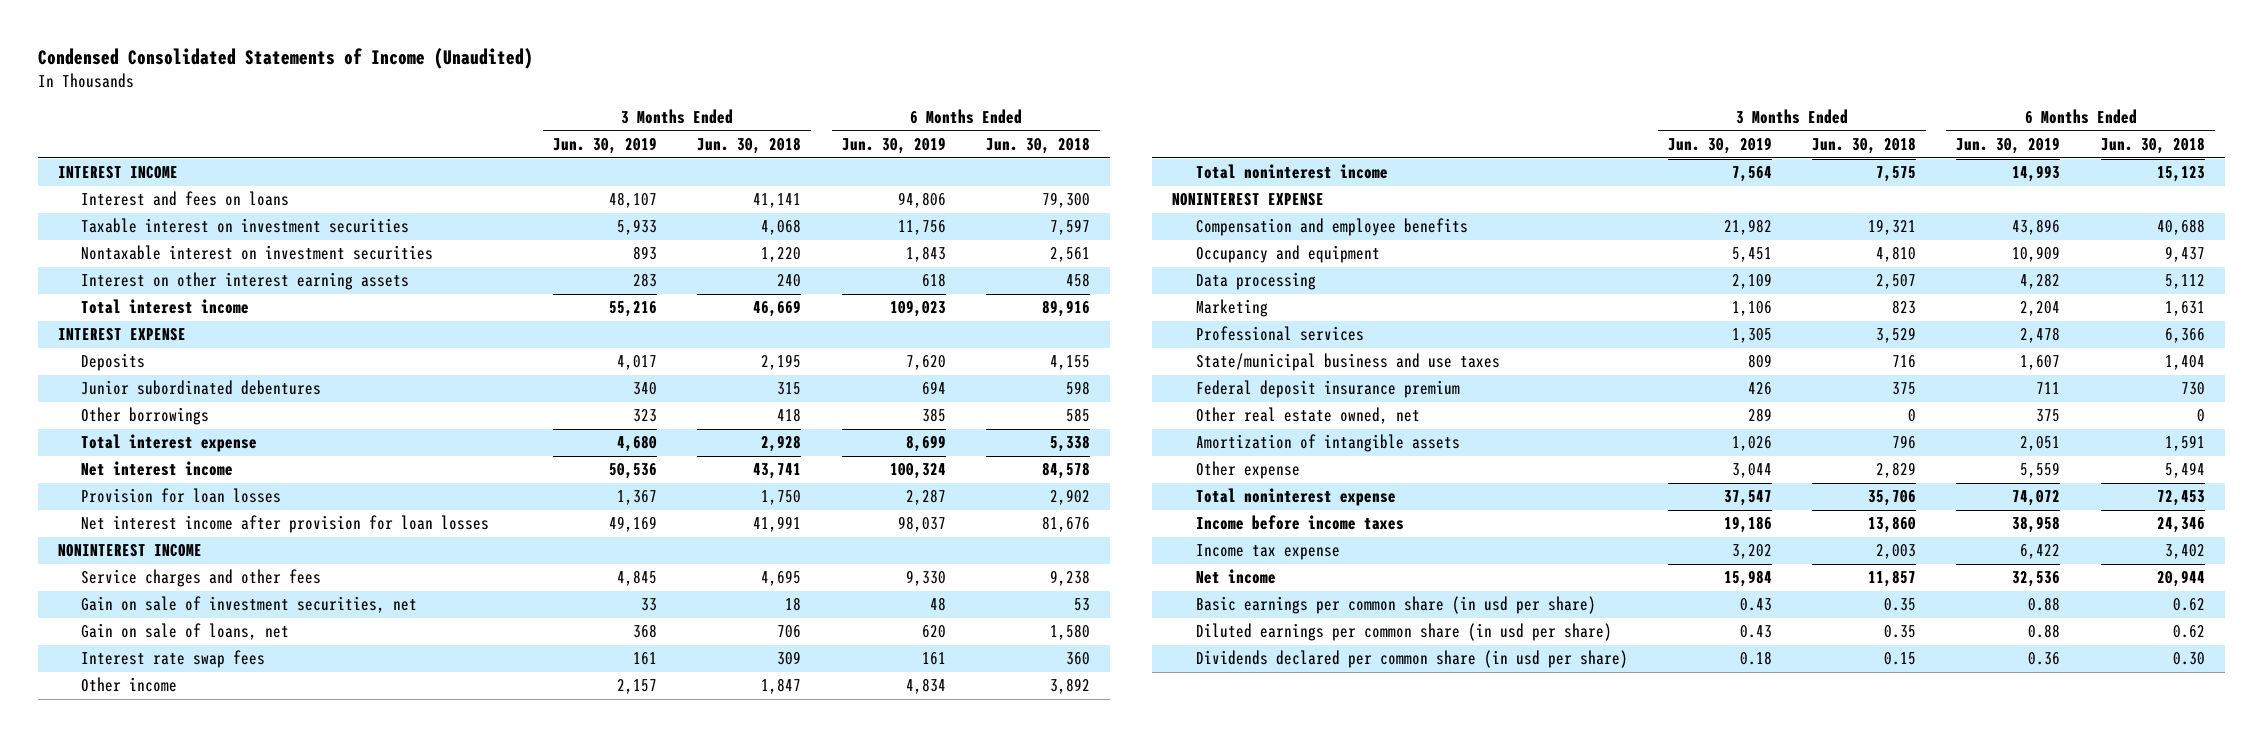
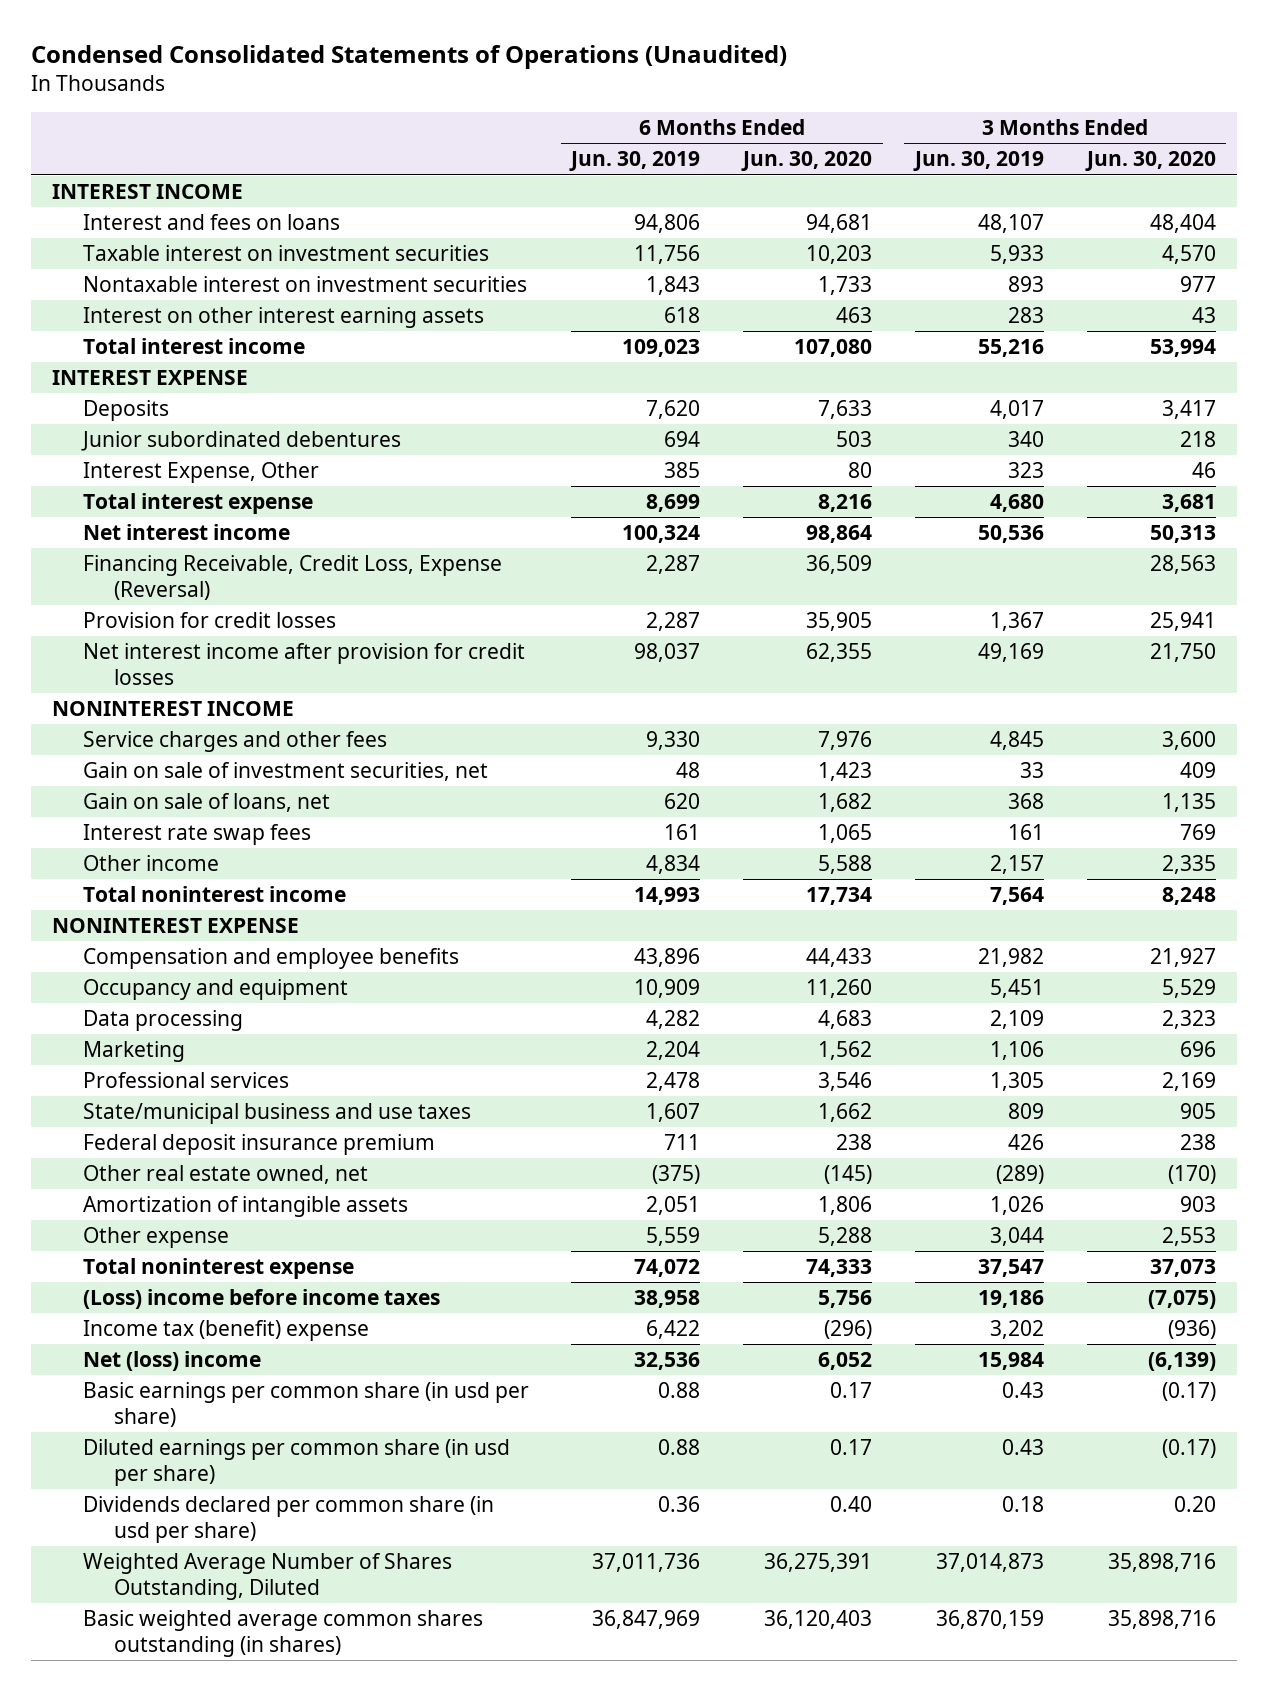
- Condensed Consolidated Statements of Income (Unaudited)
+ Condensed Consolidated Statements of Operations (Unaudited)
- | 3 Months Ended Jun. 30, 2019 | 3 Months Ended Jun. 30, 2018 | 6 Months Ended Jun. 30, 2019 | 6 Months Ended Jun. 30, 2018
+ | 6 Months Ended Jun. 30, 2019 | 6 Months Ended Jun. 30, 2020 | 3 Months Ended Jun. 30, 2019 | 3 Months Ended Jun. 30, 2020
- Other borrowings | 323 | 418 | 385 | 585
+ Interest Expense, Other | 385 | 80 | 323 | 46
- Provision for loan losses | 1,367 | 1,750 | 2,287 | 2,902
- Net interest income after provision for loan losses | 49,169 | 41,991 | 98,037 | 81,676
+ Financing Receivable, Credit Loss, Expense (Reversal) | 2,287 | 36,509 | | 28,563
+ Provision for credit losses | 2,287 | 35,905 | 1,367 | 25,941
+ Net interest income after provision for credit losses | 98,037 | 62,355 | 49,169 | 21,750
- Other real estate owned, net | 289 | 0 | 375 | 0
+ Other real estate owned, net | (375) | (145) | (289) | (170)
- Income before income taxes | 19,186 | 13,860 | 38,958 | 24,346
- Income tax expense | 3,202 | 2,003 | 6,422 | 3,402
- Net income | 15,984 | 11,857 | 32,536 | 20,944
+ (Loss) income before income taxes | 38,958 | 5,756 | 19,186 | (7,075)
+ Income tax (benefit) expense | 6,422 | (296) | 3,202 | (936)
+ Net (loss) income | 32,536 | 6,052 | 15,984 | (6,139)
+ Weighted Average Number of Shares Outstanding, Diluted | 37,011,736 | 36,275,391 | 37,014,873 | 35,898,716
+ Basic weighted average common shares outstanding (in shares) | 36,847,969 | 36,120,403 | 36,870,159 | 35,898,716

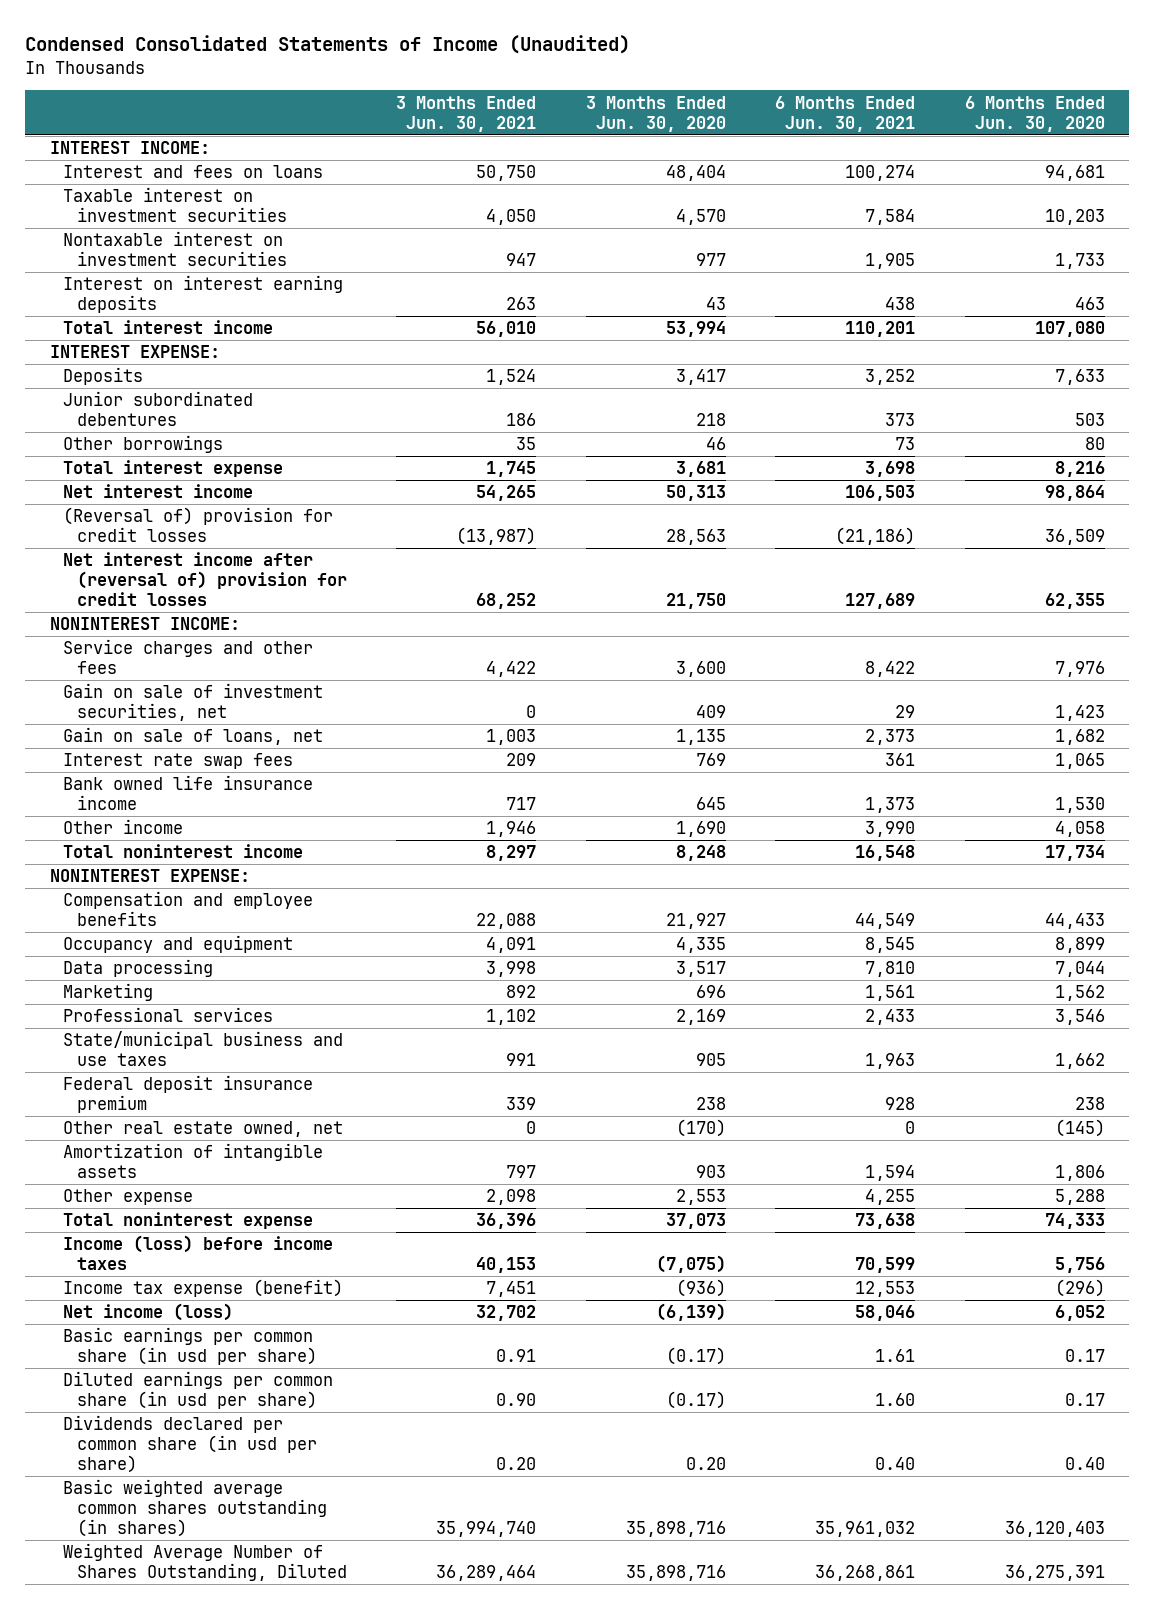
- Condensed Consolidated Statements of Operations (Unaudited)
+ Condensed Consolidated Statements of Income (Unaudited)
- | 6 Months Ended Jun. 30, 2019 | 6 Months Ended Jun. 30, 2020 | 3 Months Ended Jun. 30, 2019 | 3 Months Ended Jun. 30, 2020
+ | 3 Months Ended Jun. 30, 2021 | 3 Months Ended Jun. 30, 2020 | 6 Months Ended Jun. 30, 2021 | 6 Months Ended Jun. 30, 2020
- INTEREST INCOME
+ INTEREST INCOME:
- Interest on other interest earning assets | 618 | 463 | 283 | 43
+ Interest on interest earning deposits | 263 | 43 | 438 | 463
- INTEREST EXPENSE
+ INTEREST EXPENSE:
- Interest Expense, Other | 385 | 80 | 323 | 46
+ Other borrowings | 35 | 46 | 73 | 80
- Financing Receivable, Credit Loss, Expense (Reversal) | 2,287 | 36,509 | | 28,563
- Provision for credit losses | 2,287 | 35,905 | 1,367 | 25,941
- Net interest income after provision for credit losses | 98,037 | 62,355 | 49,169 | 21,750
- NONINTEREST INCOME
+ (Reversal of) provision for credit losses | (13,987) | 28,563 | (21,186) | 36,509
+ Net interest income after (reversal of) provision for credit losses | 68,252 | 21,750 | 127,689 | 62,355
+ NONINTEREST INCOME:
- Other income | 4,834 | 5,588 | 2,157 | 2,335
+ Bank owned life insurance income | 717 | 645 | 1,373 | 1,530
+ Other income | 1,946 | 1,690 | 3,990 | 4,058
- NONINTEREST EXPENSE
+ NONINTEREST EXPENSE:
- Occupancy and equipment | 10,909 | 11,260 | 5,451 | 5,529
- Data processing | 4,282 | 4,683 | 2,109 | 2,323
+ Occupancy and equipment | 4,091 | 4,335 | 8,545 | 8,899
+ Data processing | 3,998 | 3,517 | 7,810 | 7,044
- (Loss) income before income taxes | 38,958 | 5,756 | 19,186 | (7,075)
- Income tax (benefit) expense | 6,422 | (296) | 3,202 | (936)
- Net (loss) income | 32,536 | 6,052 | 15,984 | (6,139)
+ Income (loss) before income taxes | 40,153 | (7,075) | 70,599 | 5,756
+ Income tax expense (benefit) | 7,451 | (936) | 12,553 | (296)
+ Net income (loss) | 32,702 | (6,139) | 58,046 | 6,052
moved down: Weighted Average Number of Shares Outstanding, Diluted | 36,289,464 | 35,898,716 | 36,268,861 | 36,275,391

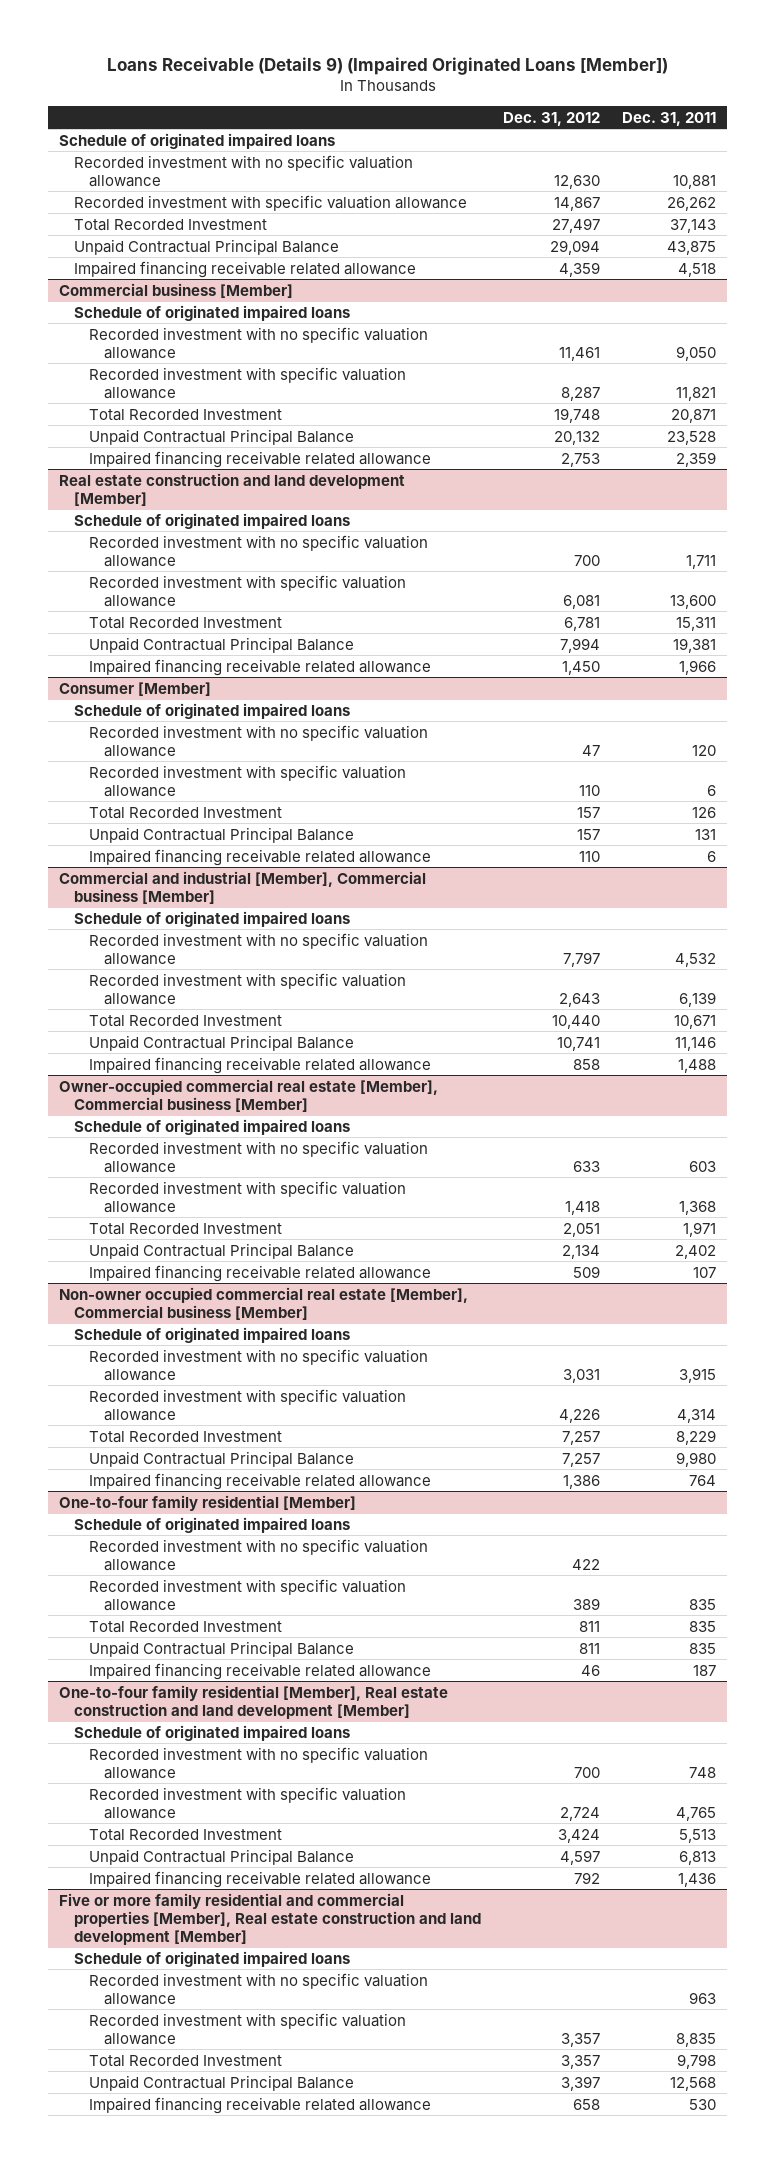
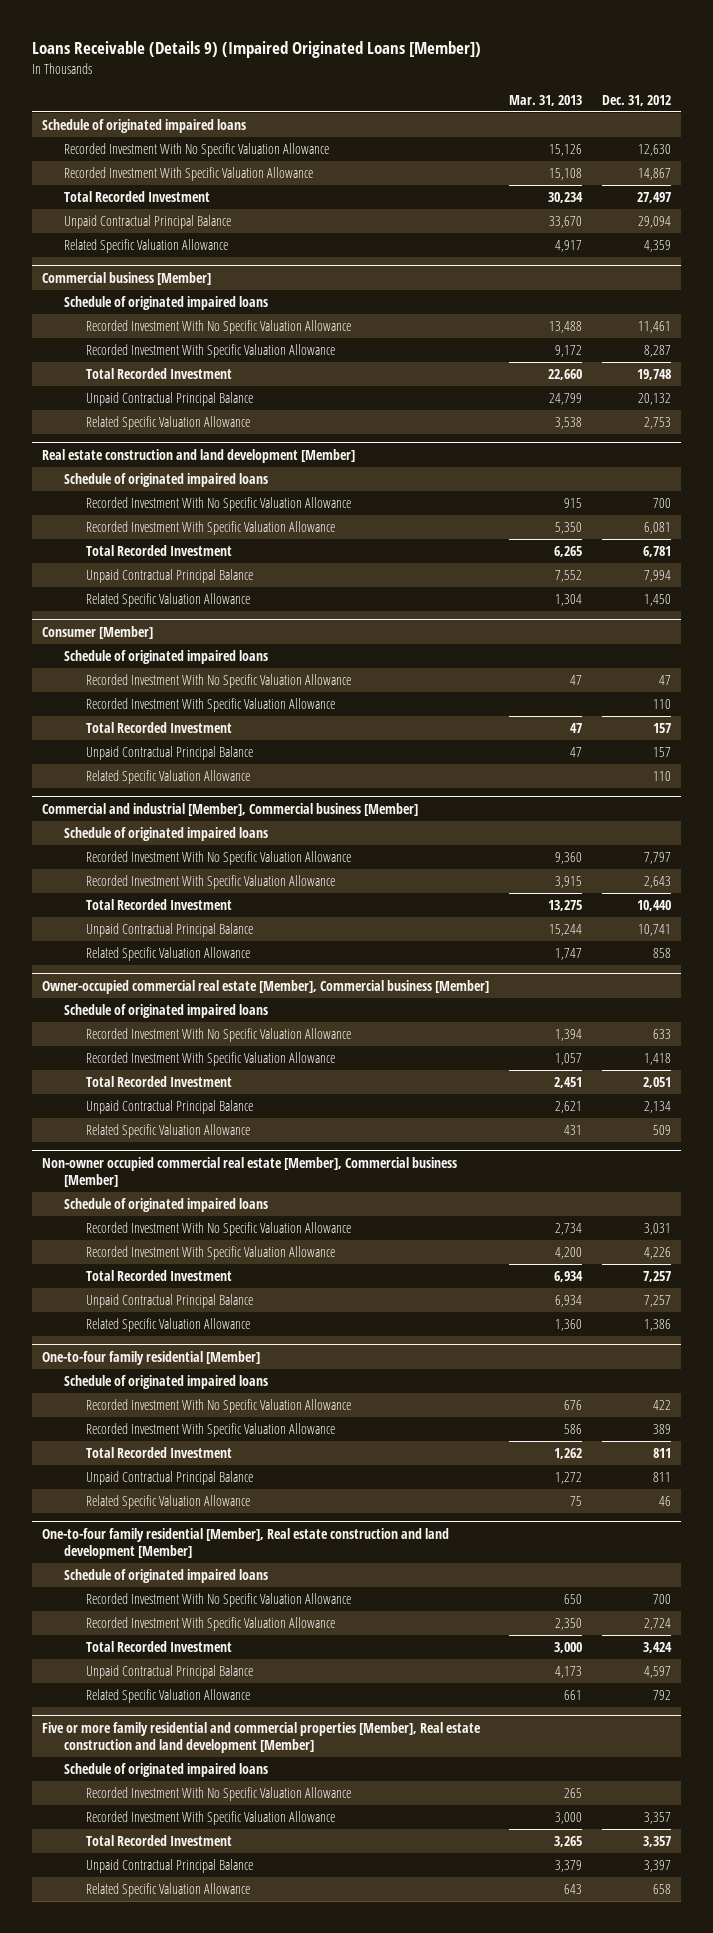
- | Dec. 31, 2012 | Dec. 31, 2011
+ | Mar. 31, 2013 | Dec. 31, 2012
- Recorded investment with no specific valuation allowance | 12,630 | 10,881
- Recorded investment with specific valuation allowance | 14,867 | 26,262
+ Recorded Investment With No Specific Valuation Allowance | 15,126 | 12,630
+ Recorded Investment With Specific Valuation Allowance | 15,108 | 14,867
- Impaired financing receivable related allowance | 4,359 | 4,518
+ Related Specific Valuation Allowance | 4,917 | 4,359
@ Commercial business [Member]
- Recorded investment with no specific valuation allowance | 11,461 | 9,050
- Recorded investment with specific valuation allowance | 8,287 | 11,821
+ Recorded Investment With No Specific Valuation Allowance | 13,488 | 11,461
+ Recorded Investment With Specific Valuation Allowance | 9,172 | 8,287
- Impaired financing receivable related allowance | 2,753 | 2,359
+ Related Specific Valuation Allowance | 3,538 | 2,753
@ Real estate construction and land development [Member]
- Recorded investment with no specific valuation allowance | 700 | 1,711
- Recorded investment with specific valuation allowance | 6,081 | 13,600
+ Recorded Investment With No Specific Valuation Allowance | 915 | 700
+ Recorded Investment With Specific Valuation Allowance | 5,350 | 6,081
- Impaired financing receivable related allowance | 1,450 | 1,966
+ Related Specific Valuation Allowance | 1,304 | 1,450
@ Consumer [Member]
- Recorded investment with no specific valuation allowance | 47 | 120
- Recorded investment with specific valuation allowance | 110 | 6
+ Recorded Investment With No Specific Valuation Allowance | 47 | 47
+ Recorded Investment With Specific Valuation Allowance | | 110
- Impaired financing receivable related allowance | 110 | 6
+ Related Specific Valuation Allowance | | 110
@ Commercial and industrial [Member], Commercial business [Member]
- Recorded investment with no specific valuation allowance | 7,797 | 4,532
- Recorded investment with specific valuation allowance | 2,643 | 6,139
+ Recorded Investment With No Specific Valuation Allowance | 9,360 | 7,797
+ Recorded Investment With Specific Valuation Allowance | 3,915 | 2,643
- Impaired financing receivable related allowance | 858 | 1,488
+ Related Specific Valuation Allowance | 1,747 | 858
@ Owner-occupied commercial real estate [Member], Commercial business [Member]
- Recorded investment with no specific valuation allowance | 633 | 603
- Recorded investment with specific valuation allowance | 1,418 | 1,368
+ Recorded Investment With No Specific Valuation Allowance | 1,394 | 633
+ Recorded Investment With Specific Valuation Allowance | 1,057 | 1,418
- Impaired financing receivable related allowance | 509 | 107
+ Related Specific Valuation Allowance | 431 | 509
@ Non-owner occupied commercial real estate [Member], Commercial business [Member]
- Recorded investment with no specific valuation allowance | 3,031 | 3,915
- Recorded investment with specific valuation allowance | 4,226 | 4,314
+ Recorded Investment With No Specific Valuation Allowance | 2,734 | 3,031
+ Recorded Investment With Specific Valuation Allowance | 4,200 | 4,226
- Impaired financing receivable related allowance | 1,386 | 764
+ Related Specific Valuation Allowance | 1,360 | 1,386
@ One-to-four family residential [Member]
- Recorded investment with no specific valuation allowance | 422 |
- Recorded investment with specific valuation allowance | 389 | 835
+ Recorded Investment With No Specific Valuation Allowance | 676 | 422
+ Recorded Investment With Specific Valuation Allowance | 586 | 389
- Impaired financing receivable related allowance | 46 | 187
+ Related Specific Valuation Allowance | 75 | 46
@ One-to-four family residential [Member], Real estate construction and land development [Member]
- Recorded investment with no specific valuation allowance | 700 | 748
- Recorded investment with specific valuation allowance | 2,724 | 4,765
+ Recorded Investment With No Specific Valuation Allowance | 650 | 700
+ Recorded Investment With Specific Valuation Allowance | 2,350 | 2,724
- Impaired financing receivable related allowance | 792 | 1,436
+ Related Specific Valuation Allowance | 661 | 792
@ Five or more family residential and commercial properties [Member], Real estate construction and land development [Member]
- Recorded investment with no specific valuation allowance | | 963
- Recorded investment with specific valuation allowance | 3,357 | 8,835
+ Recorded Investment With No Specific Valuation Allowance | 265 |
+ Recorded Investment With Specific Valuation Allowance | 3,000 | 3,357
- Impaired financing receivable related allowance | 658 | 530
+ Related Specific Valuation Allowance | 643 | 658

